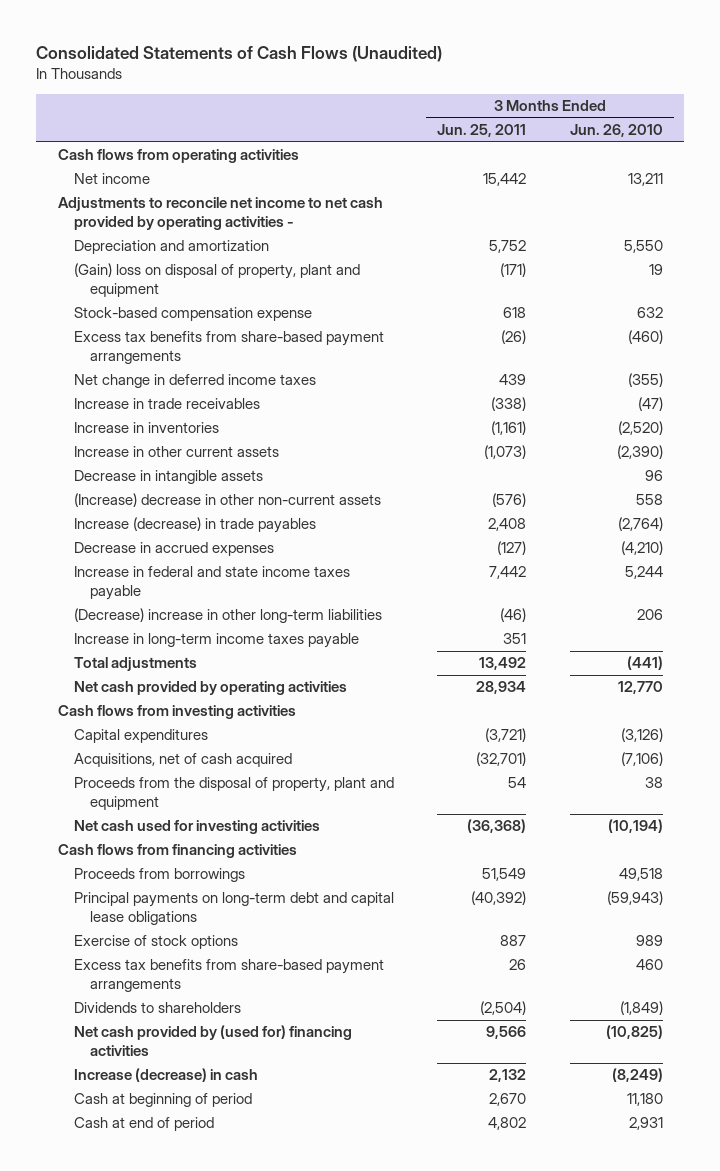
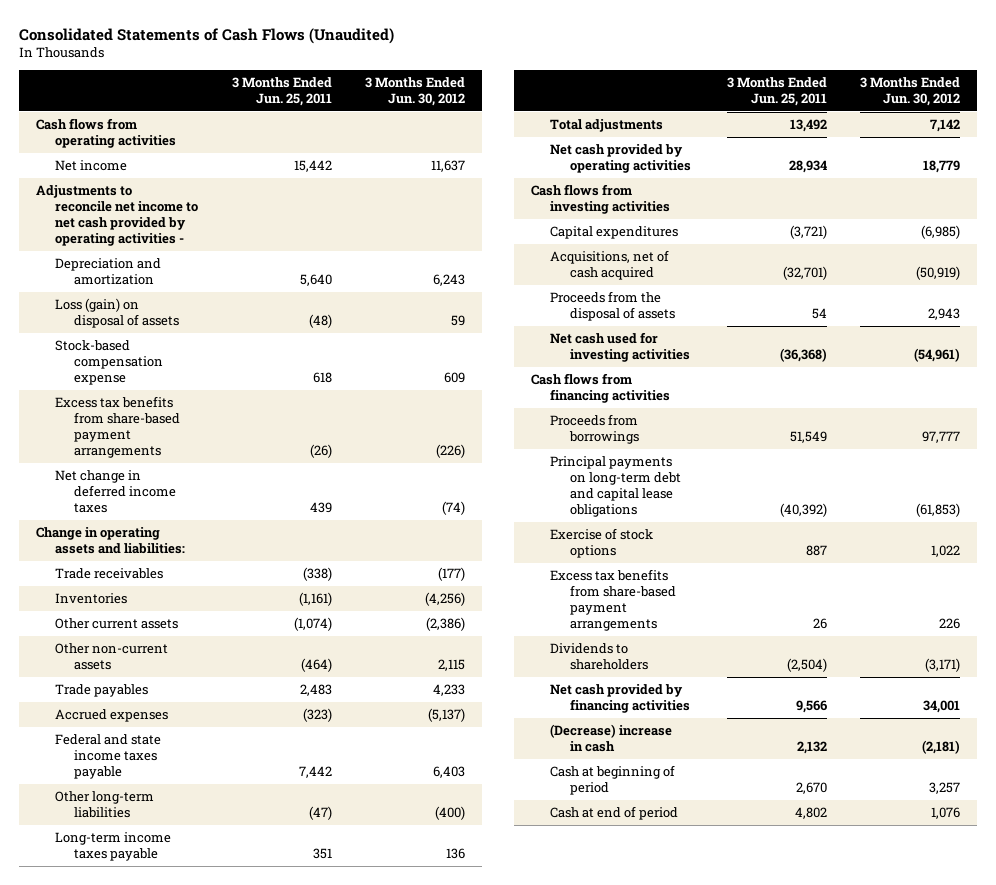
- | 3 Months Ended Jun. 25, 2011 | 3 Months Ended Jun. 26, 2010
+ | 3 Months Ended Jun. 25, 2011 | 3 Months Ended Jun. 30, 2012
- Depreciation and amortization | 5,752 | 5,550
- (Gain) loss on disposal of property, plant and equipment | (171) | 19
+ Depreciation and amortization | 5,640 | 6,243
+ Loss (gain) on disposal of assets | (48) | 59
- Increase in trade receivables | (338) | (47)
- Increase in inventories | (1,161) | (2,520)
- Increase in other current assets | (1,073) | (2,390)
- Decrease in intangible assets | | 96
- (Increase) decrease in other non-current assets | (576) | 558
- Increase (decrease) in trade payables | 2,408 | (2,764)
- Decrease in accrued expenses | (127) | (4,210)
- Increase in federal and state income taxes payable | 7,442 | 5,244
- (Decrease) increase in other long-term liabilities | (46) | 206
- Increase in long-term income taxes payable | 351 |
+ Change in operating assets and liabilities:
+ Trade receivables | (338) | (177)
+ Inventories | (1,161) | (4,256)
+ Other current assets | (1,074) | (2,386)
+ Other non-current assets | (464) | 2,115
+ Trade payables | 2,483 | 4,233
+ Accrued expenses | (323) | (5,137)
+ Federal and state income taxes payable | 7,442 | 6,403
+ Other long-term liabilities | (47) | (400)
+ Long-term income taxes payable | 351 | 136
- Proceeds from the disposal of property, plant and equipment | 54 | 38
+ Proceeds from the disposal of assets | 54 | 2,943
- Net cash provided by (used for) financing activities | 9,566 | (10,825)
- Increase (decrease) in cash | 2,132 | (8,249)
+ Net cash provided by financing activities | 9,566 | 34,001
+ (Decrease) increase in cash | 2,132 | (2,181)

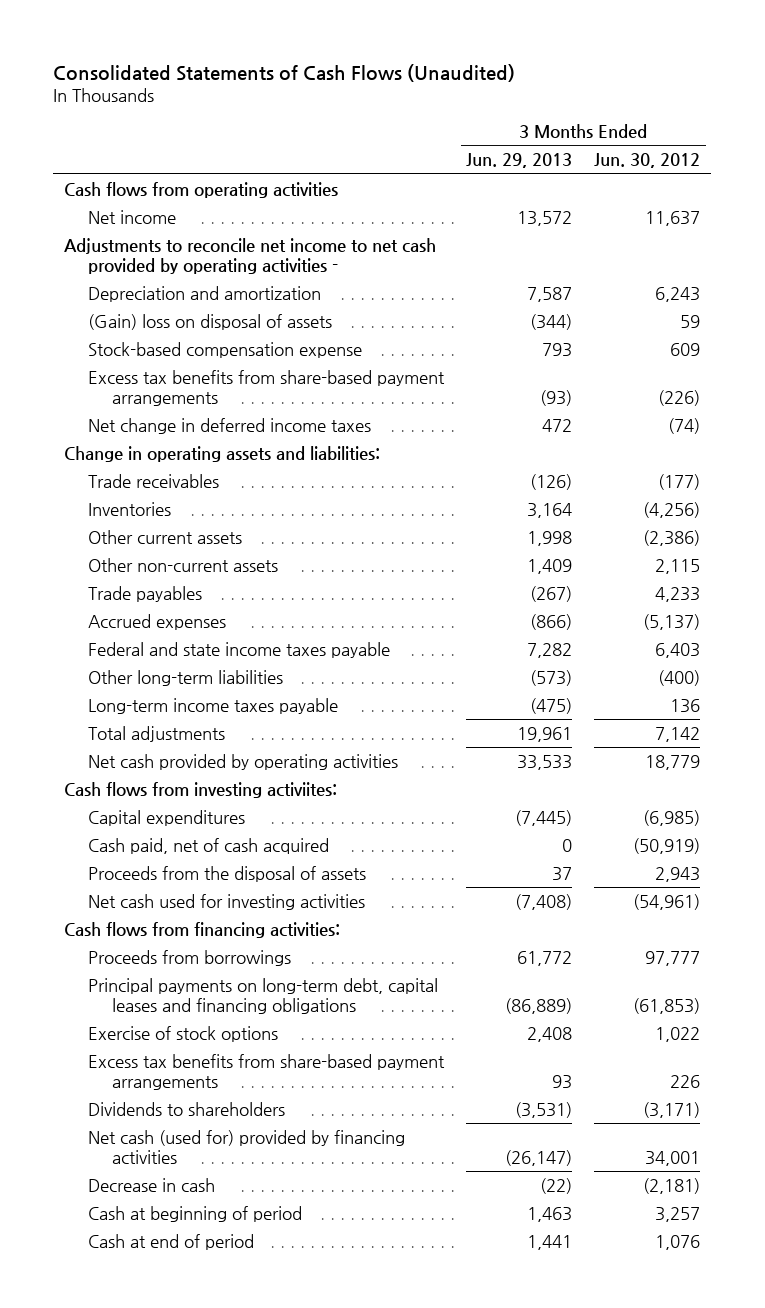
- | 3 Months Ended Jun. 25, 2011 | 3 Months Ended Jun. 30, 2012
+ | 3 Months Ended Jun. 29, 2013 | 3 Months Ended Jun. 30, 2012
- Loss (gain) on disposal of assets | (48) | 59
+ (Gain) loss on disposal of assets | (344) | 59
- Cash flows from investing activities
+ Cash flows from investing activiites:
- Acquisitions, net of cash acquired | (32,701) | (50,919)
+ Cash paid, net of cash acquired | 0 | (50,919)
- Cash flows from financing activities
+ Cash flows from financing activities:
- Principal payments on long-term debt and capital lease obligations | (40,392) | (61,853)
+ Principal payments on long-term debt, capital leases and financing obligations | (86,889) | (61,853)
- Net cash provided by financing activities | 9,566 | 34,001
- (Decrease) increase in cash | 2,132 | (2,181)
+ Net cash (used for) provided by financing activities | (26,147) | 34,001
+ Decrease in cash | (22) | (2,181)

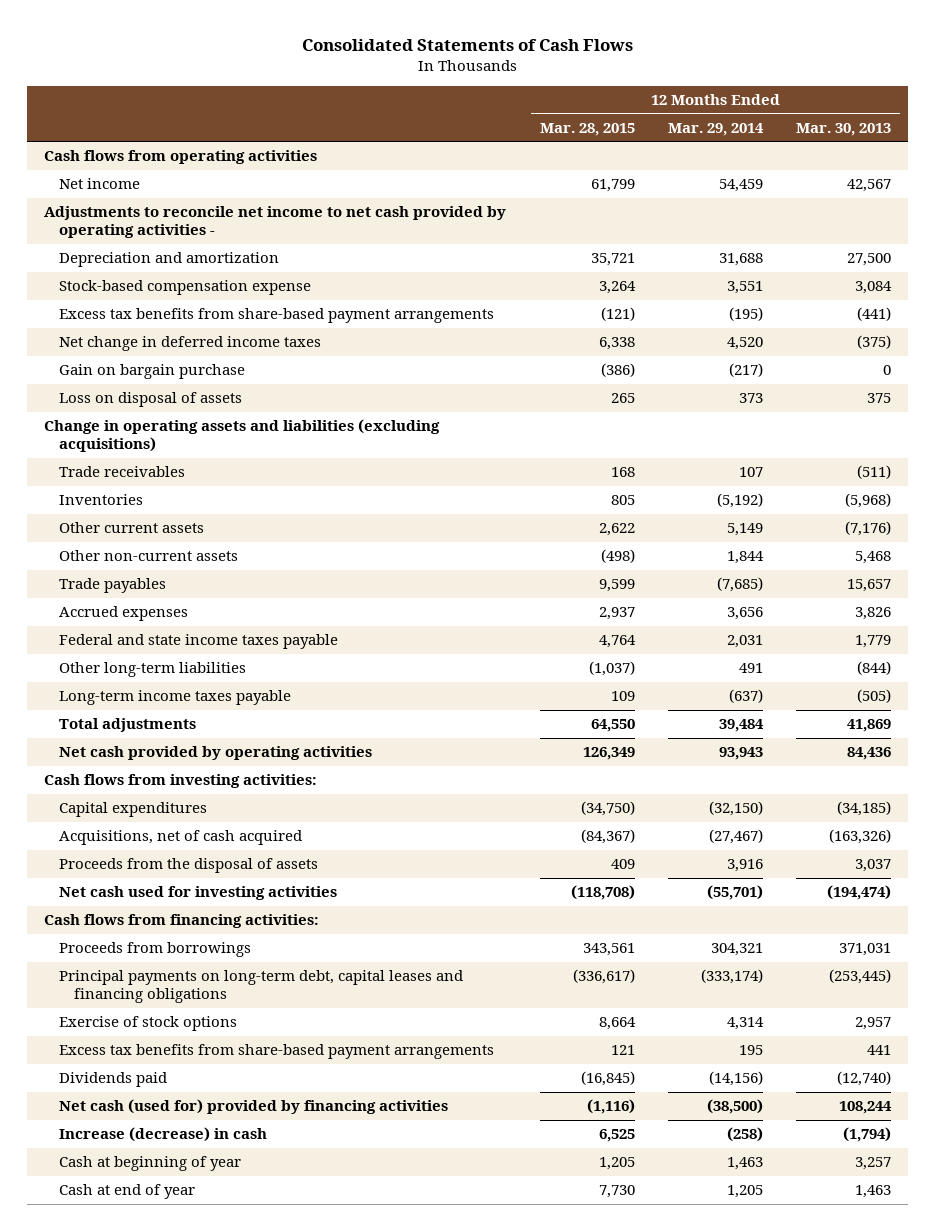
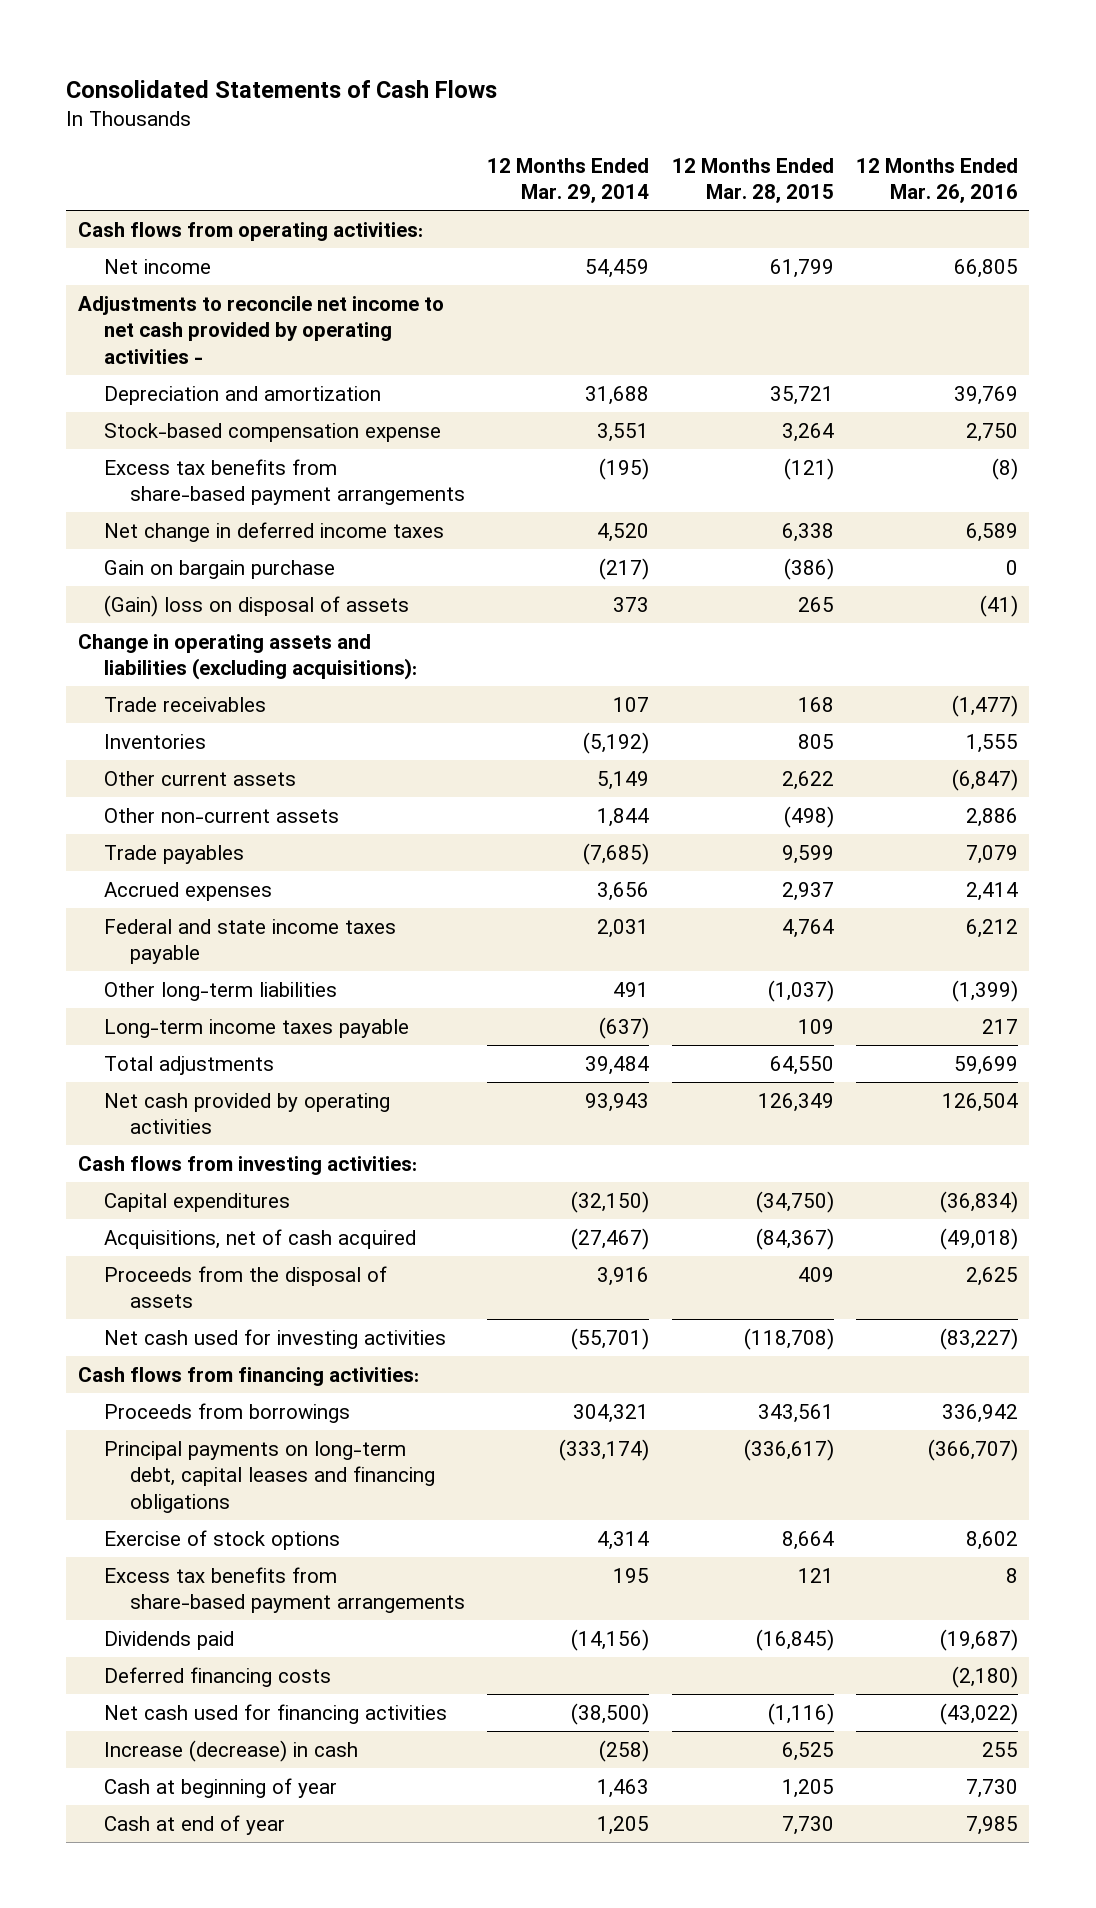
- | 12 Months Ended Mar. 28, 2015 | 12 Months Ended Mar. 29, 2014 | 12 Months Ended Mar. 30, 2013
+ | 12 Months Ended Mar. 29, 2014 | 12 Months Ended Mar. 28, 2015 | 12 Months Ended Mar. 26, 2016
- Cash flows from operating activities
+ Cash flows from operating activities:
- Loss on disposal of assets | 265 | 373 | 375
- Change in operating assets and liabilities (excluding acquisitions)
+ (Gain) loss on disposal of assets | 373 | 265 | (41)
+ Change in operating assets and liabilities (excluding acquisitions):
- Net cash (used for) provided by financing activities | (1,116) | (38,500) | 108,244
+ Deferred financing costs | | | (2,180)
+ Net cash used for financing activities | (38,500) | (1,116) | (43,022)

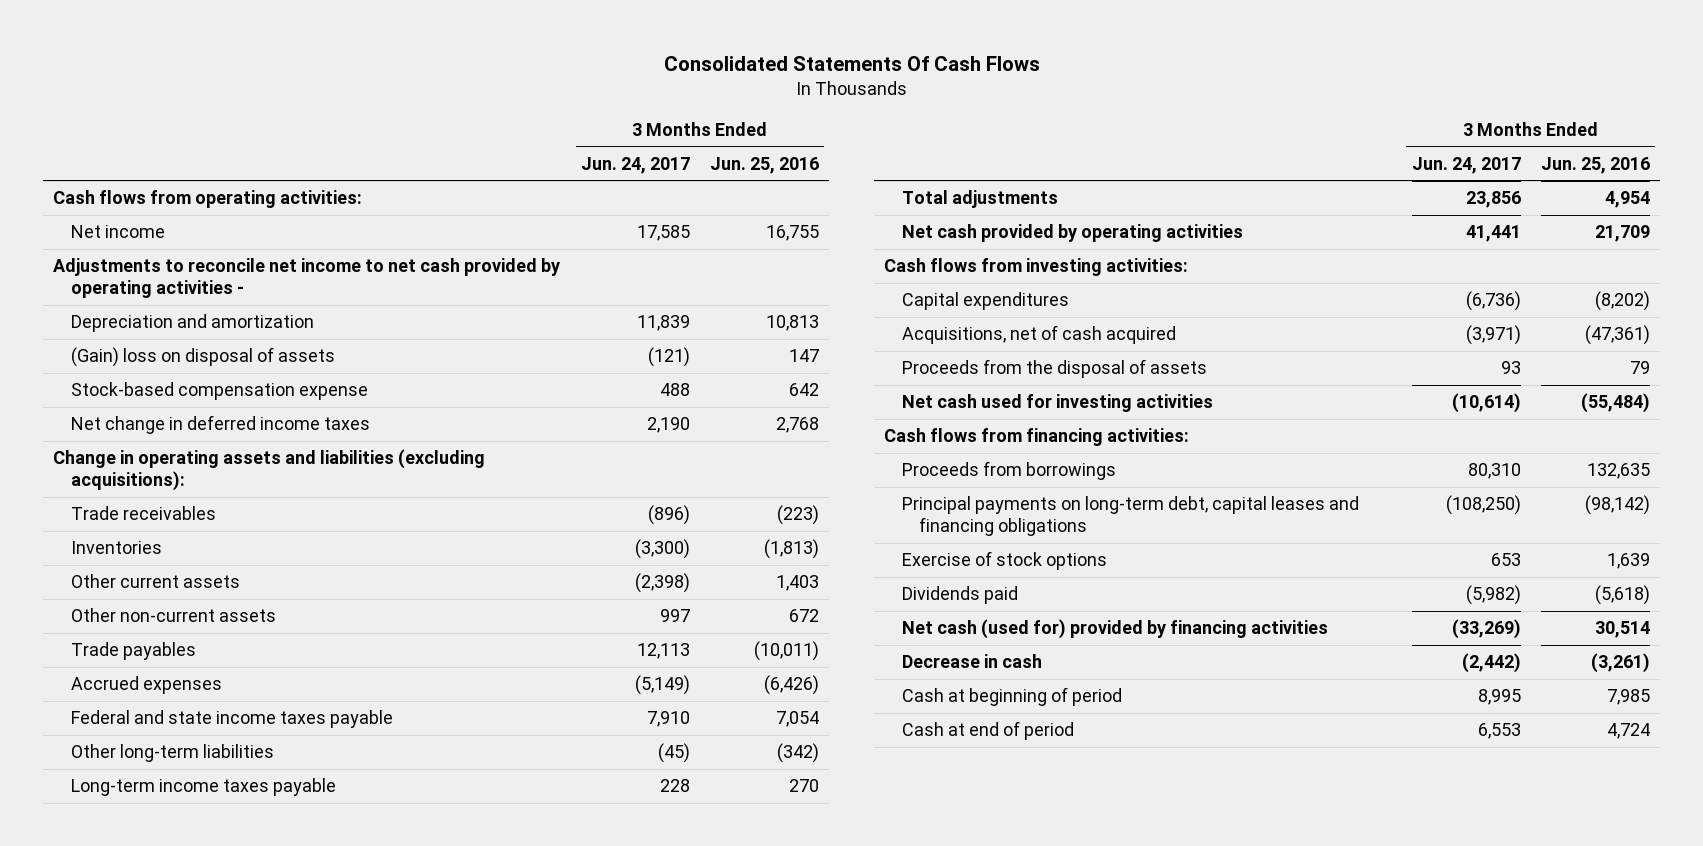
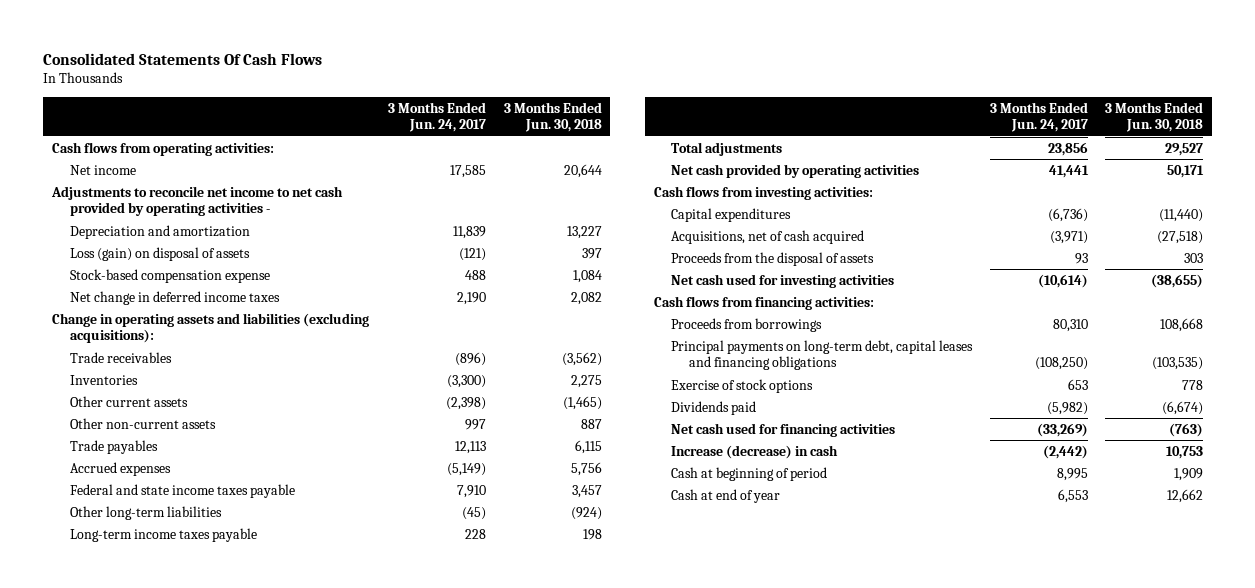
- | 3 Months Ended Jun. 24, 2017 | 3 Months Ended Jun. 25, 2016
+ | 3 Months Ended Jun. 24, 2017 | 3 Months Ended Jun. 30, 2018
- (Gain) loss on disposal of assets | (121) | 147
+ Loss (gain) on disposal of assets | (121) | 397
- Net cash (used for) provided by financing activities | (33,269) | 30,514
- Decrease in cash | (2,442) | (3,261)
+ Net cash used for financing activities | (33,269) | (763)
+ Increase (decrease) in cash | (2,442) | 10,753
- Cash at end of period | 6,553 | 4,724
+ Cash at end of year | 6,553 | 12,662

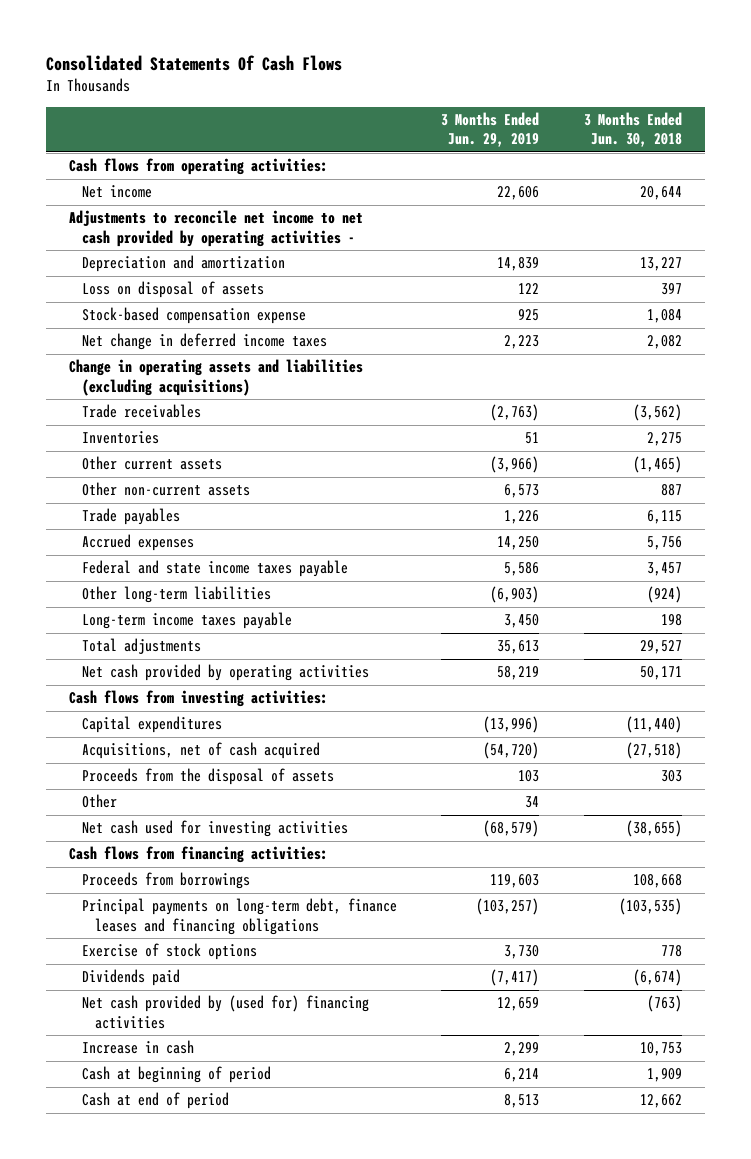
- | 3 Months Ended Jun. 24, 2017 | 3 Months Ended Jun. 30, 2018
+ | 3 Months Ended Jun. 29, 2019 | 3 Months Ended Jun. 30, 2018
- Loss (gain) on disposal of assets | (121) | 397
+ Loss on disposal of assets | 122 | 397
- Change in operating assets and liabilities (excluding acquisitions):
+ Change in operating assets and liabilities (excluding acquisitions)
+ Other | 34 |
- Principal payments on long-term debt, capital leases and financing obligations | (108,250) | (103,535)
+ Principal payments on long-term debt, finance leases and financing obligations | (103,257) | (103,535)
- Net cash used for financing activities | (33,269) | (763)
- Increase (decrease) in cash | (2,442) | 10,753
+ Net cash provided by (used for) financing activities | 12,659 | (763)
+ Increase in cash | 2,299 | 10,753
- Cash at end of year | 6,553 | 12,662
+ Cash at end of period | 8,513 | 12,662

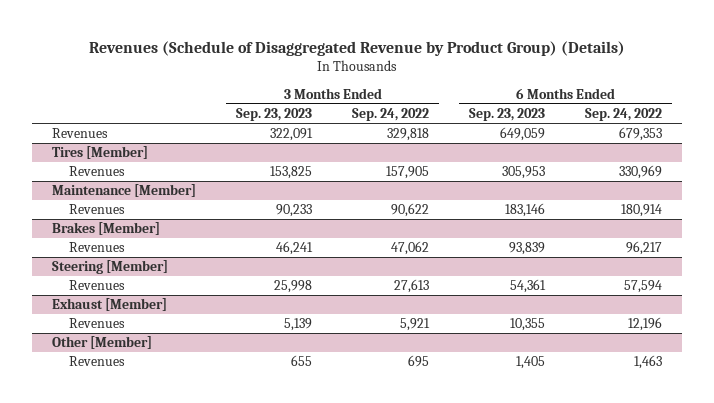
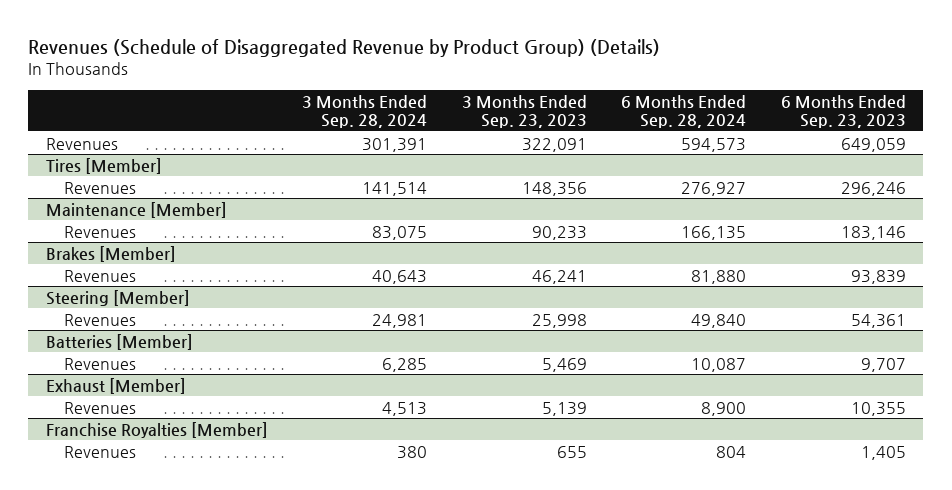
- | 3 Months Ended Sep. 23, 2023 | 3 Months Ended Sep. 24, 2022 | 6 Months Ended Sep. 23, 2023 | 6 Months Ended Sep. 24, 2022
+ | 3 Months Ended Sep. 28, 2024 | 3 Months Ended Sep. 23, 2023 | 6 Months Ended Sep. 28, 2024 | 6 Months Ended Sep. 23, 2023
@ Tires [Member]
- Revenues | 153,825 | 157,905 | 305,953 | 330,969
+ Revenues | 141,514 | 148,356 | 276,927 | 296,246
+ Batteries [Member]
+ Revenues | 6,285 | 5,469 | 10,087 | 9,707
- Other [Member]
+ Franchise Royalties [Member]

